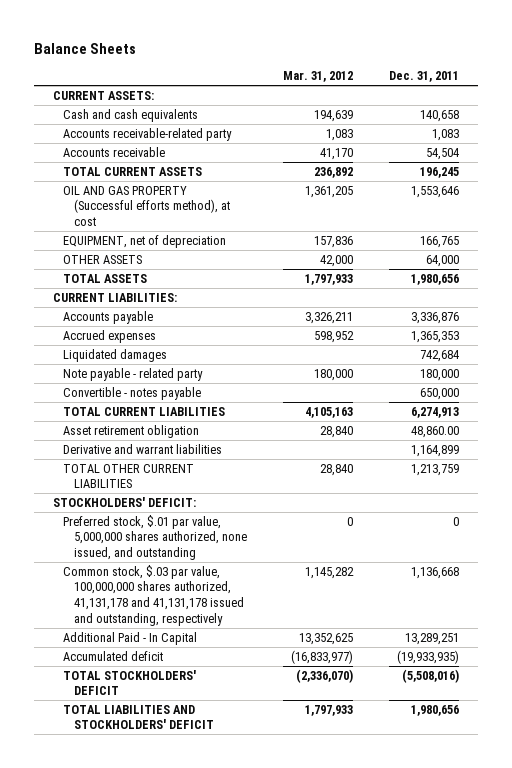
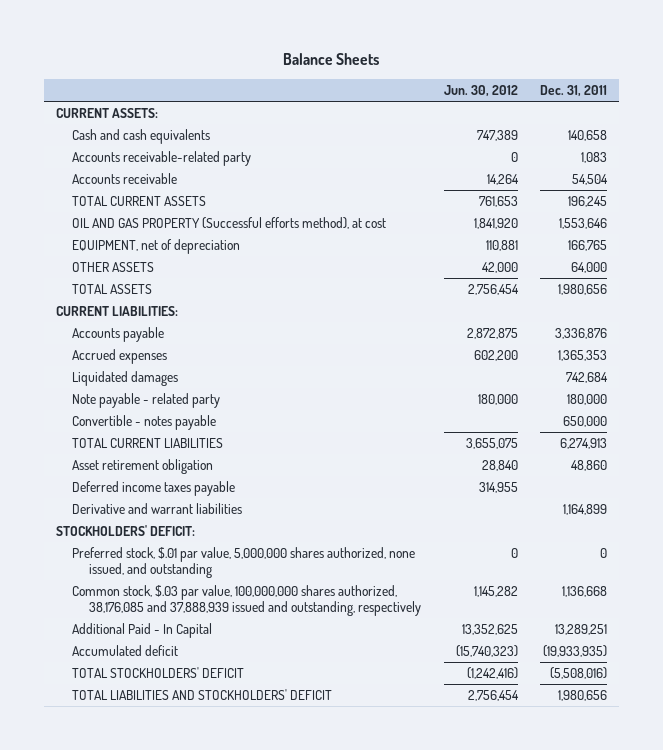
- | Mar. 31, 2012 | Dec. 31, 2011
+ | Jun. 30, 2012 | Dec. 31, 2011
- Asset retirement obligation | 28,840 | 48,860.00
+ Asset retirement obligation | 28,840 | 48,860
+ Deferred income taxes payable | 314,955 |
- TOTAL OTHER CURRENT LIABILITIES | 28,840 | 1,213,759
- Common stock, $.03 par value, 100,000,000 shares authorized, 41,131,178 and 41,131,178 issued and outstanding, respectively | 1,145,282 | 1,136,668
+ Common stock, $.03 par value, 100,000,000 shares authorized, 38,176,085 and 37,888,939 issued and outstanding, respectively | 1,145,282 | 1,136,668

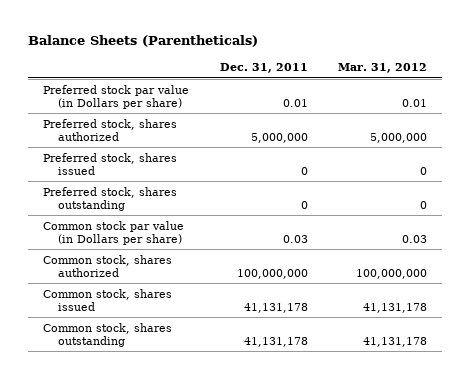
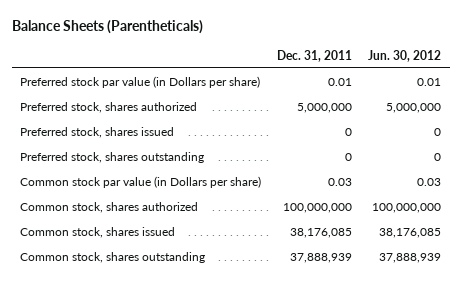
- | Dec. 31, 2011 | Mar. 31, 2012
+ | Dec. 31, 2011 | Jun. 30, 2012
- Common stock, shares issued | 41,131,178 | 41,131,178
- Common stock, shares outstanding | 41,131,178 | 41,131,178
+ Common stock, shares issued | 38,176,085 | 38,176,085
+ Common stock, shares outstanding | 37,888,939 | 37,888,939

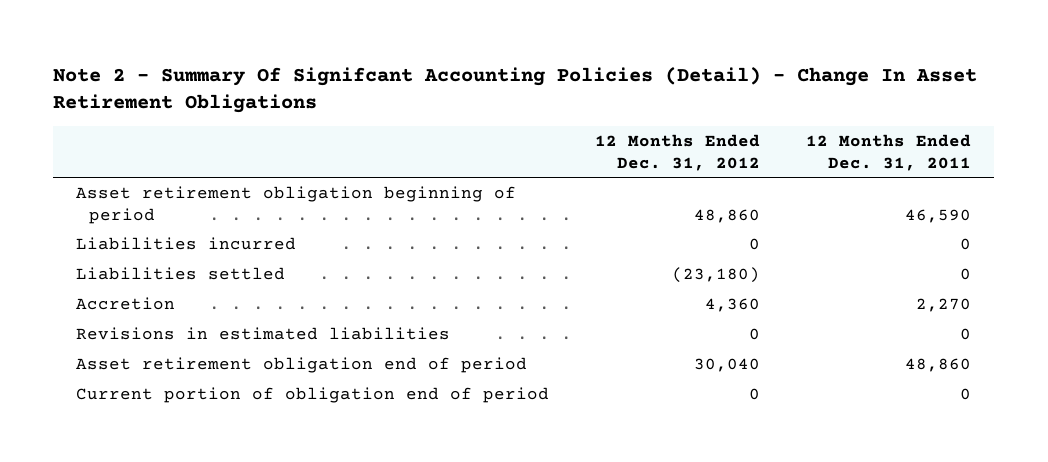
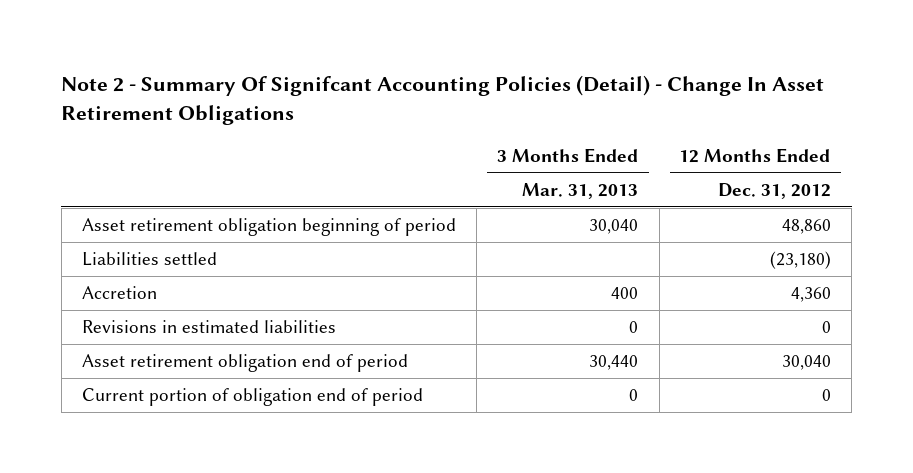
- | 12 Months Ended Dec. 31, 2012 | 12 Months Ended Dec. 31, 2011
+ | 3 Months Ended Mar. 31, 2013 | 12 Months Ended Dec. 31, 2012
- Liabilities incurred | 0 | 0

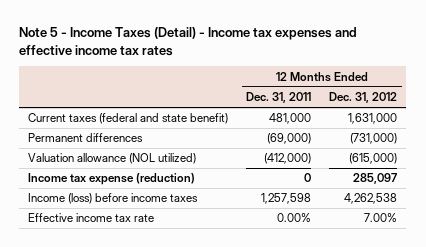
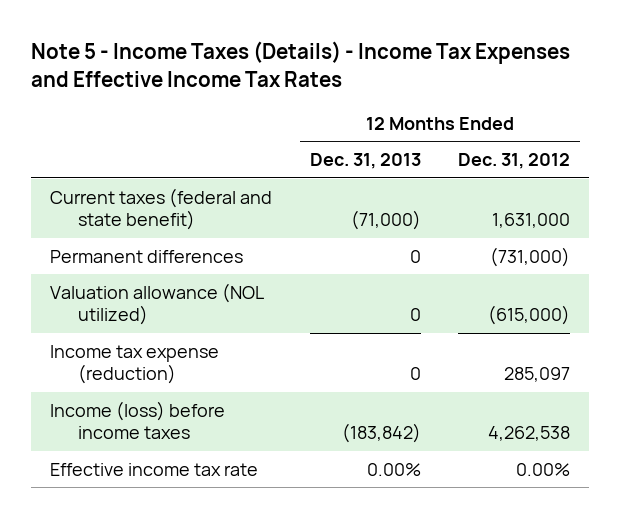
- Note 5 - Income Taxes (Detail) - Income tax expenses and effective income tax rates
+ Note 5 - Income Taxes (Details) - Income Tax Expenses and Effective Income Tax Rates
- | 12 Months Ended Dec. 31, 2011 | 12 Months Ended Dec. 31, 2012
+ | 12 Months Ended Dec. 31, 2013 | 12 Months Ended Dec. 31, 2012
- Effective income tax rate | 0.00% | 7.00%
+ Effective income tax rate | 0.00% | 0.00%

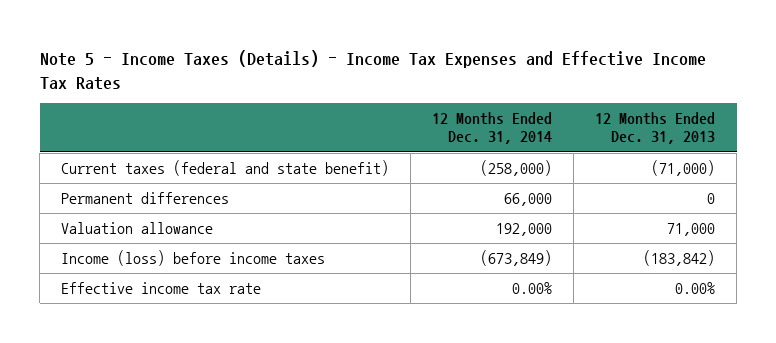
- | 12 Months Ended Dec. 31, 2013 | 12 Months Ended Dec. 31, 2012
+ | 12 Months Ended Dec. 31, 2014 | 12 Months Ended Dec. 31, 2013
- Valuation allowance (NOL utilized) | 0 | (615,000)
- Income tax expense (reduction) | 0 | 285,097
+ Valuation allowance | 192,000 | 71,000

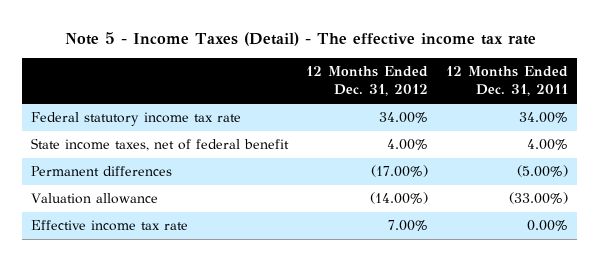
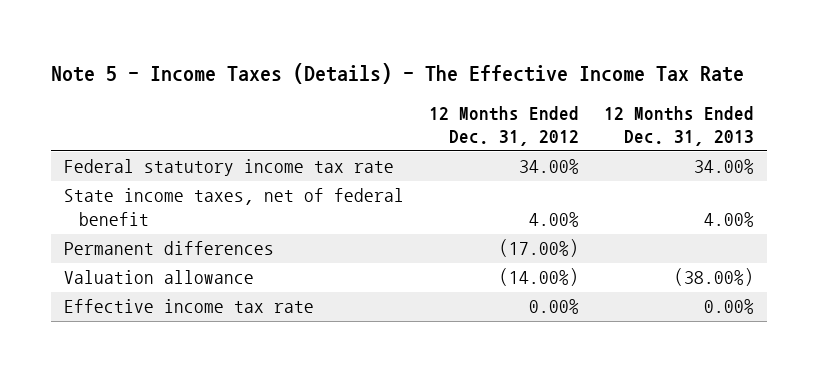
- Note 5 - Income Taxes (Detail) - The effective income tax rate
+ Note 5 - Income Taxes (Details) - The Effective Income Tax Rate
- | 12 Months Ended Dec. 31, 2012 | 12 Months Ended Dec. 31, 2011
+ | 12 Months Ended Dec. 31, 2012 | 12 Months Ended Dec. 31, 2013
- Effective income tax rate | 7.00% | 0.00%
+ Effective income tax rate | 0.00% | 0.00%

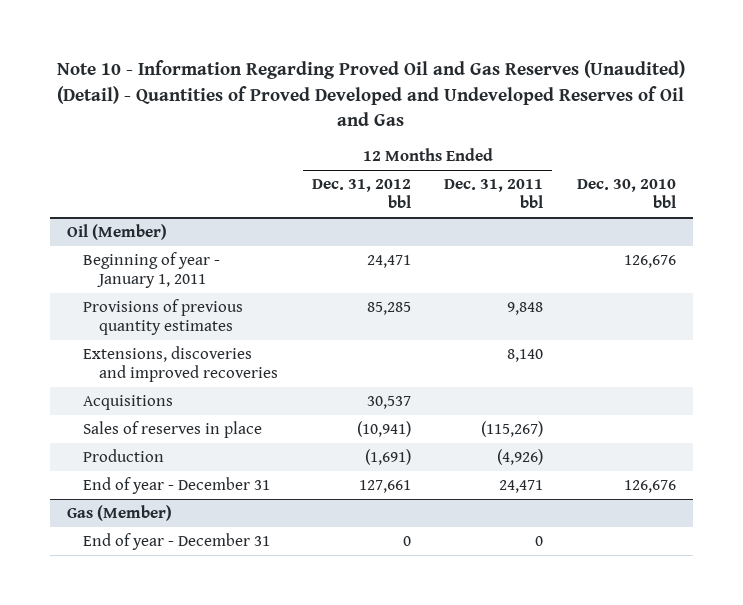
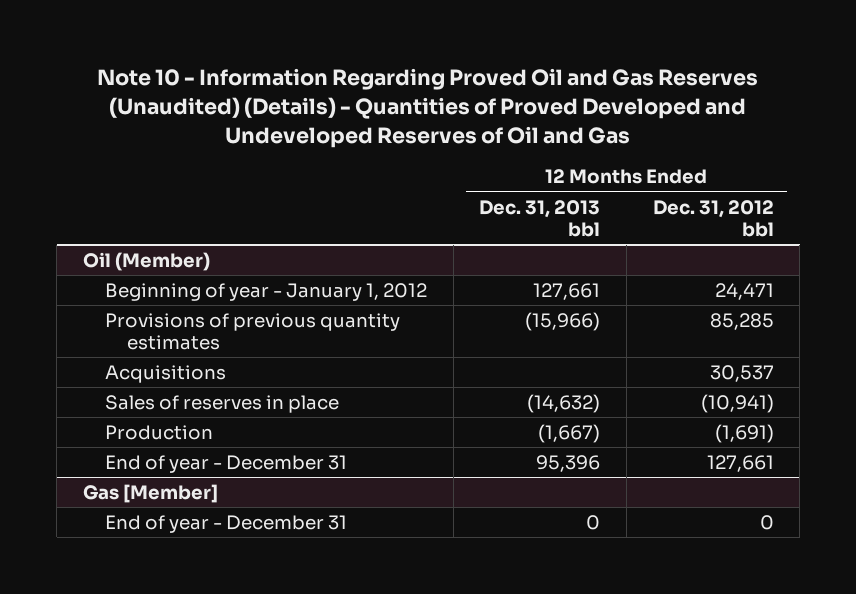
- Note 10 - Information Regarding Proved Oil and Gas Reserves (Unaudited) (Detail) - Quantities of Proved Developed and Undeveloped Reserves of Oil and Gas
+ Note 10 - Information Regarding Proved Oil and Gas Reserves (Unaudited) (Details) - Quantities of Proved Developed and Undeveloped Reserves of Oil and Gas
- | 12 Months Ended Dec. 31, 2012 bbl | 12 Months Ended Dec. 31, 2011 bbl | Dec. 30, 2010 bbl
+ | 12 Months Ended Dec. 31, 2013 bbl | 12 Months Ended Dec. 31, 2012 bbl
@ Oil (Member)
- Beginning of year - January 1, 2011 | 24,471 | | 126,676
+ Beginning of year - January 1, 2012 | 127,661 | 24,471
- Extensions, discoveries and improved recoveries | | 8,140 |
- Gas (Member)
+ Gas [Member]

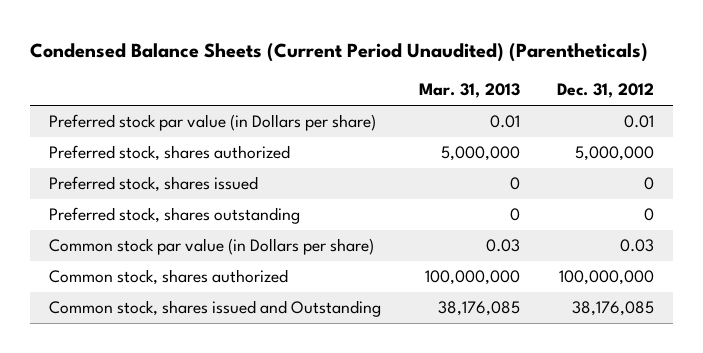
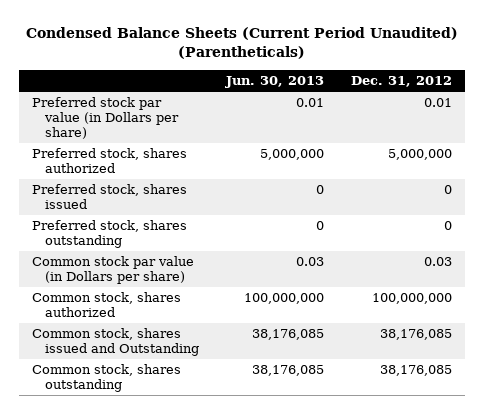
- | Mar. 31, 2013 | Dec. 31, 2012
+ | Jun. 30, 2013 | Dec. 31, 2012
+ Common stock, shares outstanding | 38,176,085 | 38,176,085

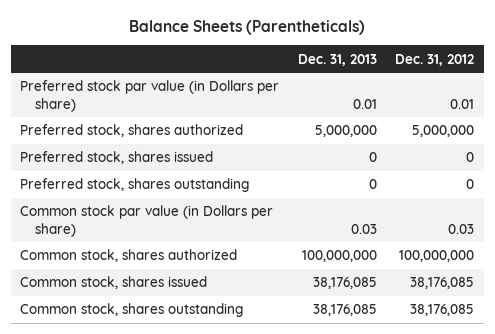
- Condensed Balance Sheets (Current Period Unaudited) (Parentheticals)
+ Balance Sheets (Parentheticals)
- | Jun. 30, 2013 | Dec. 31, 2012
+ | Dec. 31, 2013 | Dec. 31, 2012
- Common stock, shares issued and Outstanding | 38,176,085 | 38,176,085
+ Common stock, shares issued | 38,176,085 | 38,176,085

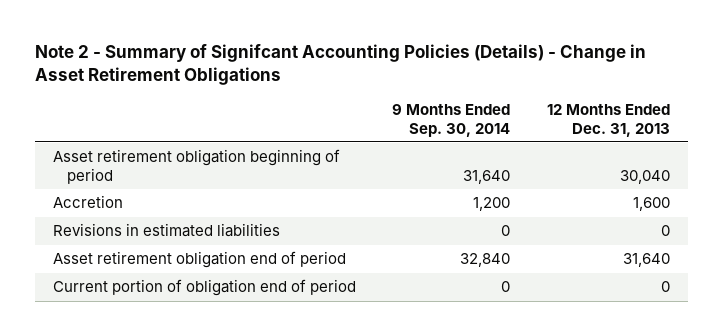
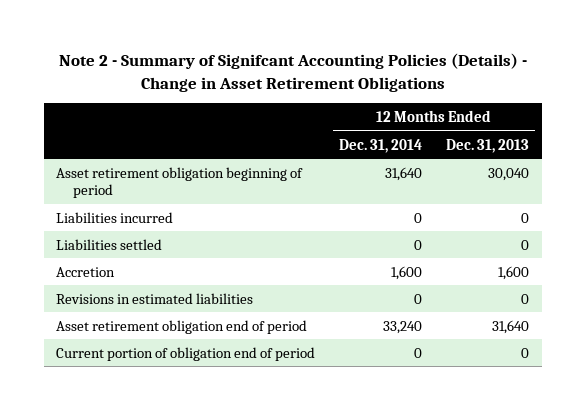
- | 9 Months Ended Sep. 30, 2014 | 12 Months Ended Dec. 31, 2013
+ | 12 Months Ended Dec. 31, 2014 | 12 Months Ended Dec. 31, 2013
+ Liabilities incurred | 0 | 0
+ Liabilities settled | 0 | 0

